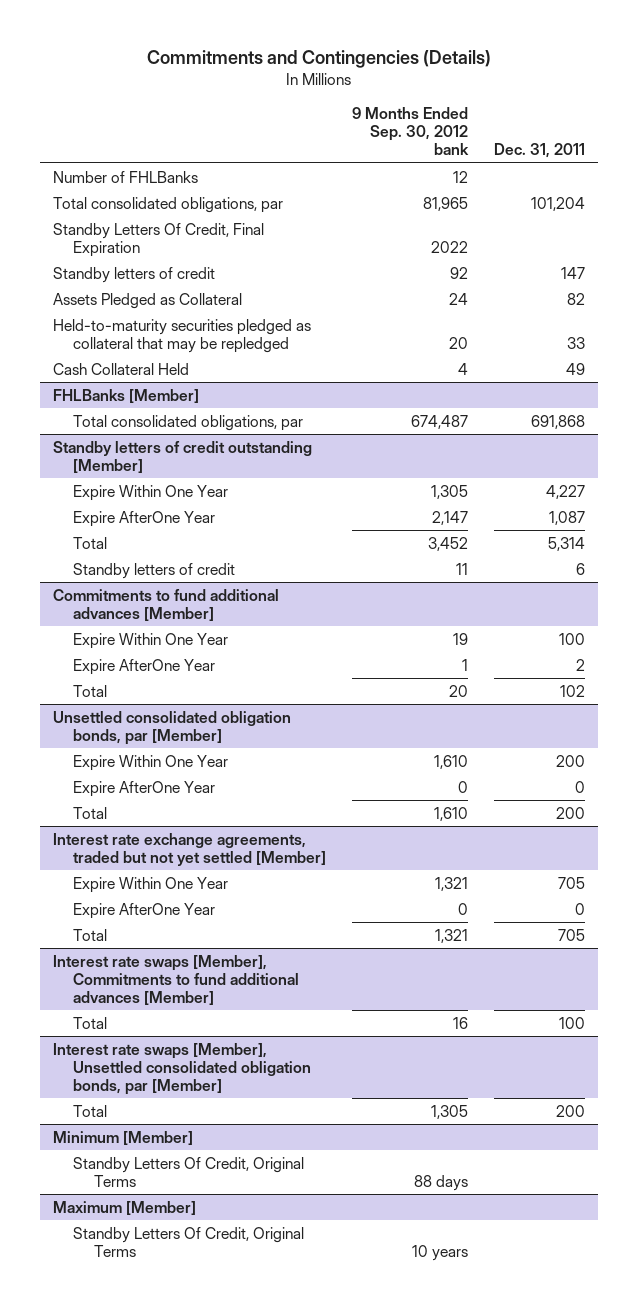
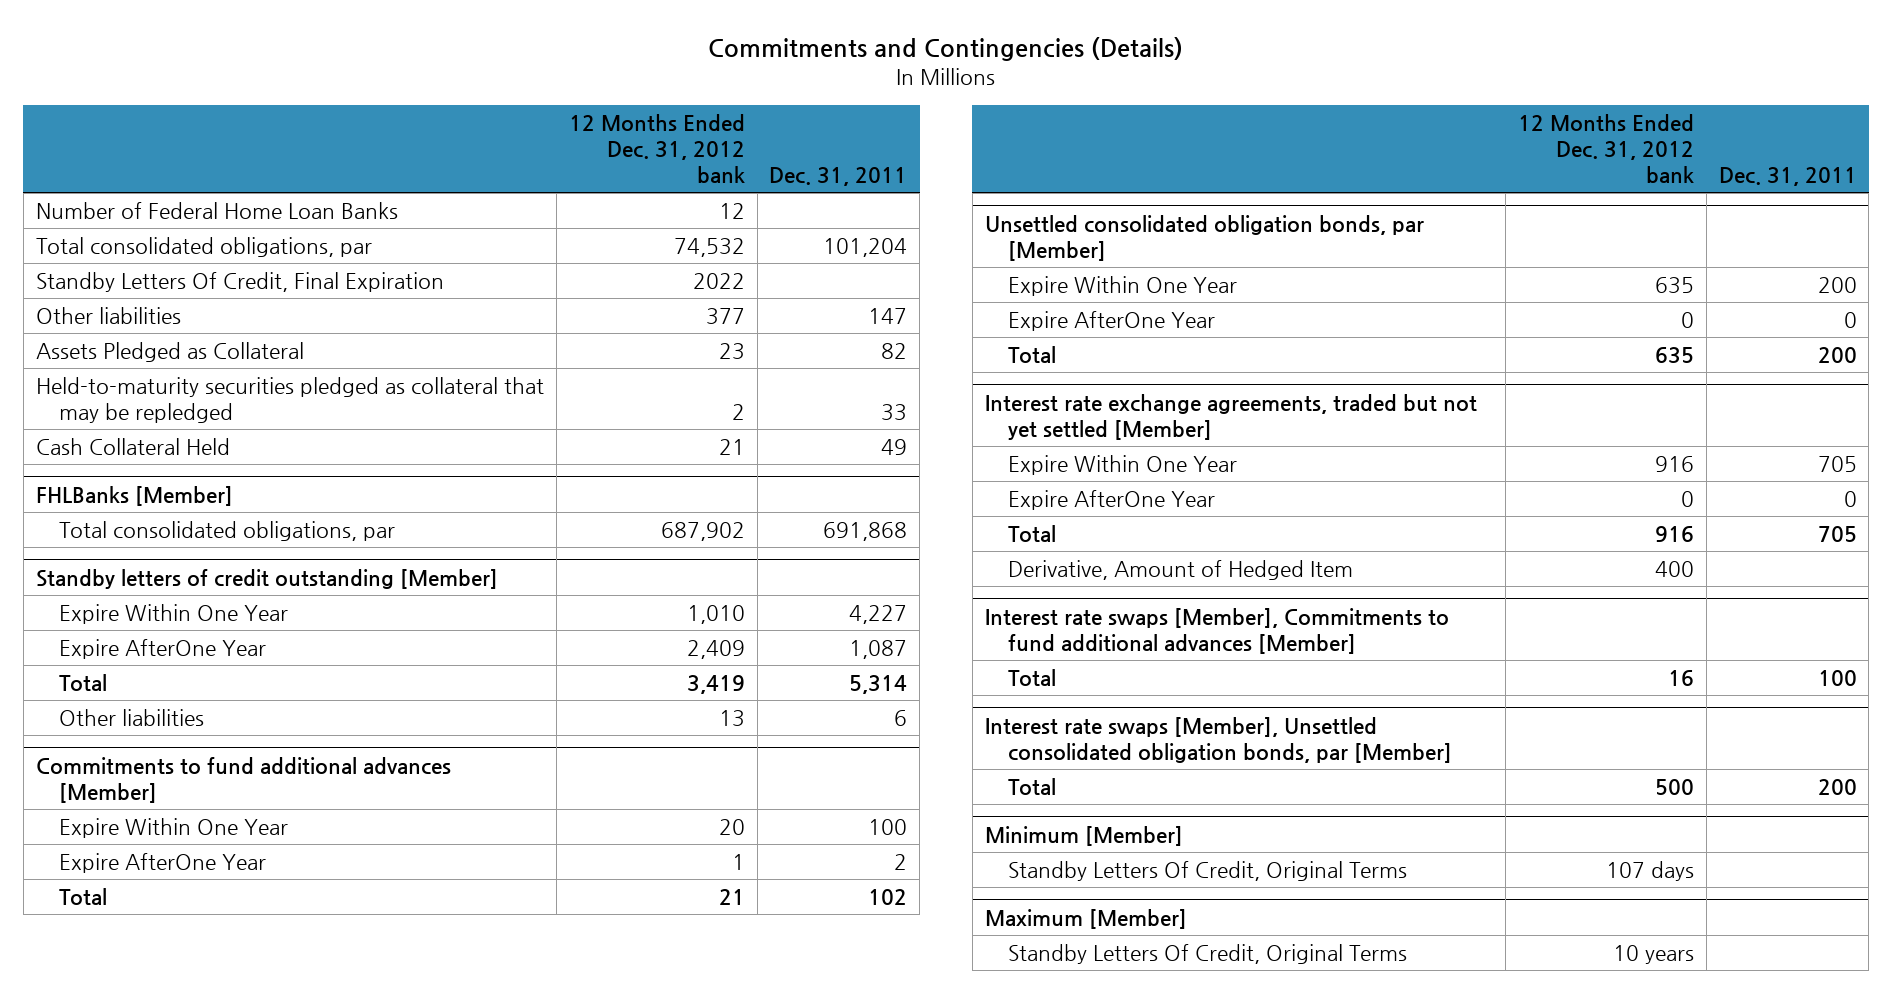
- | 9 Months Ended Sep. 30, 2012 bank | Dec. 31, 2011
+ | 12 Months Ended Dec. 31, 2012 bank | Dec. 31, 2011
- Number of FHLBanks | 12 |
+ Number of Federal Home Loan Banks | 12 |
- Standby letters of credit | 92 | 147
+ Other liabilities | 377 | 147
@ Standby letters of credit outstanding [Member]
- Standby letters of credit | 11 | 6
+ Other liabilities | 13 | 6
@ Interest rate exchange agreements, traded but not yet settled [Member]
+ Derivative, Amount of Hedged Item | 400 |

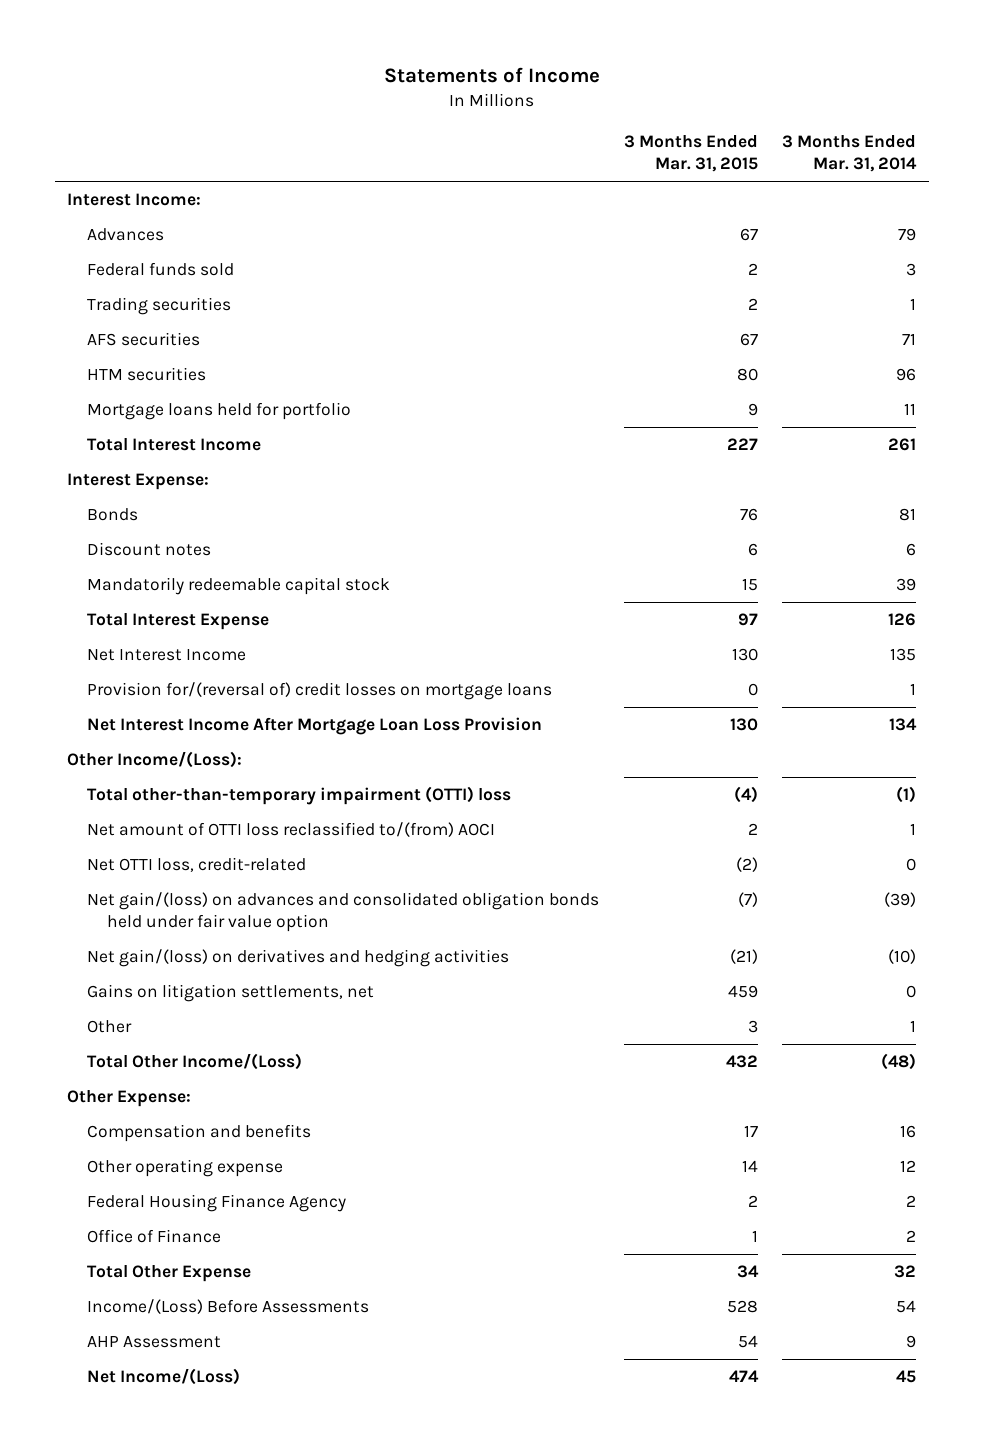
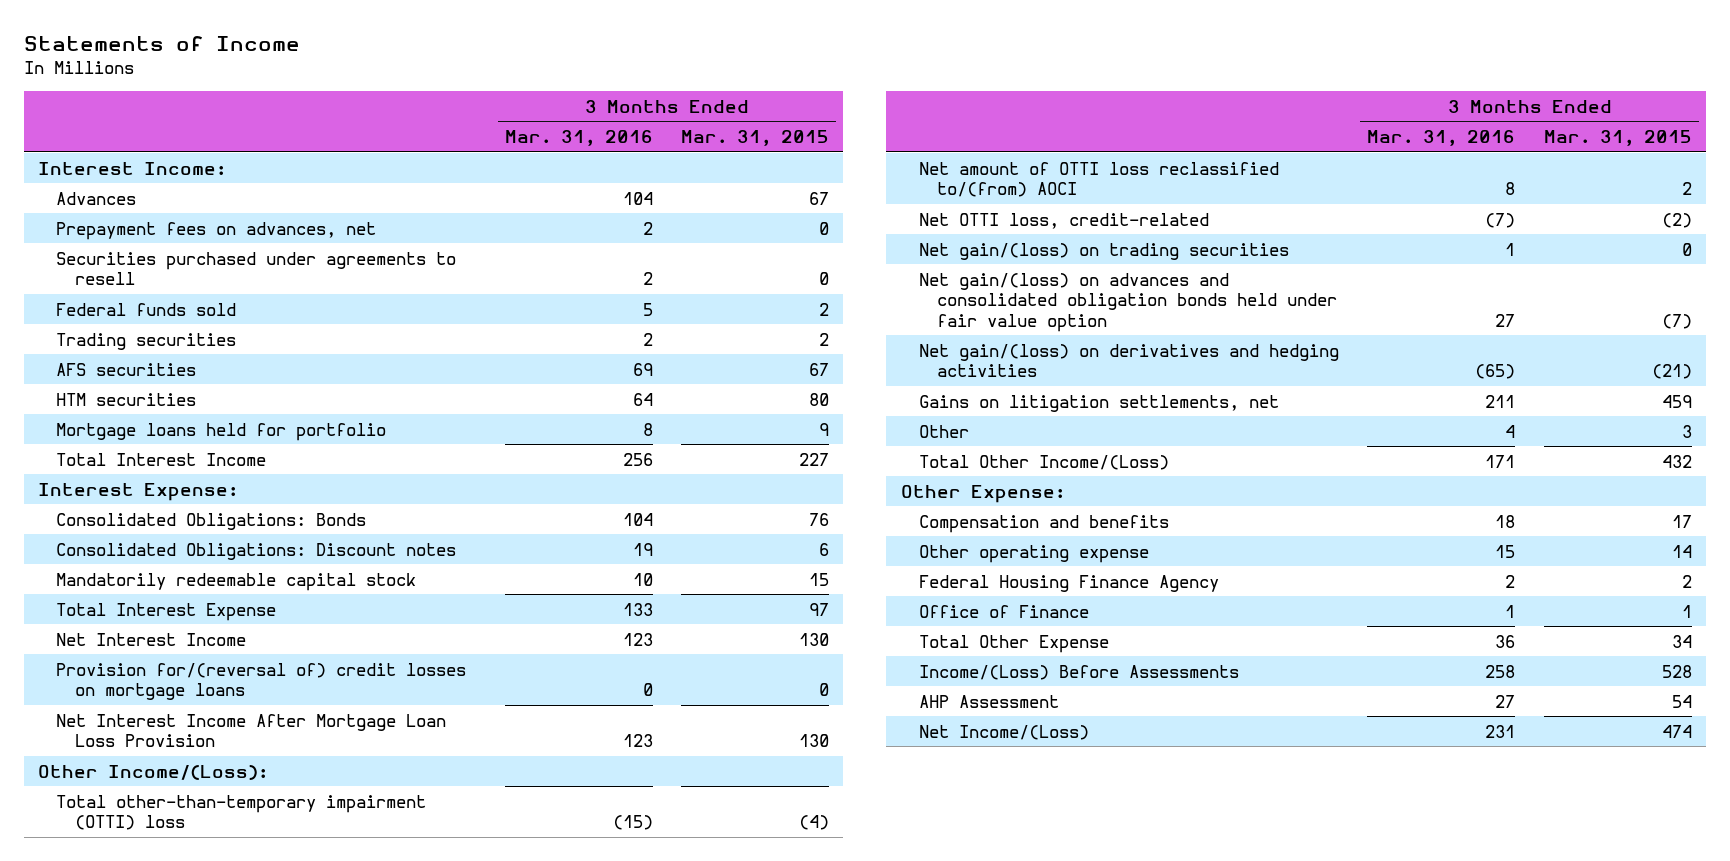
- | 3 Months Ended Mar. 31, 2015 | 3 Months Ended Mar. 31, 2014
+ | 3 Months Ended Mar. 31, 2016 | 3 Months Ended Mar. 31, 2015
+ Prepayment fees on advances, net | 2 | 0
+ Securities purchased under agreements to resell | 2 | 0
- Bonds | 76 | 81
- Discount notes | 6 | 6
+ Consolidated Obligations: Bonds | 104 | 76
+ Consolidated Obligations: Discount notes | 19 | 6
+ Net gain/(loss) on trading securities | 1 | 0

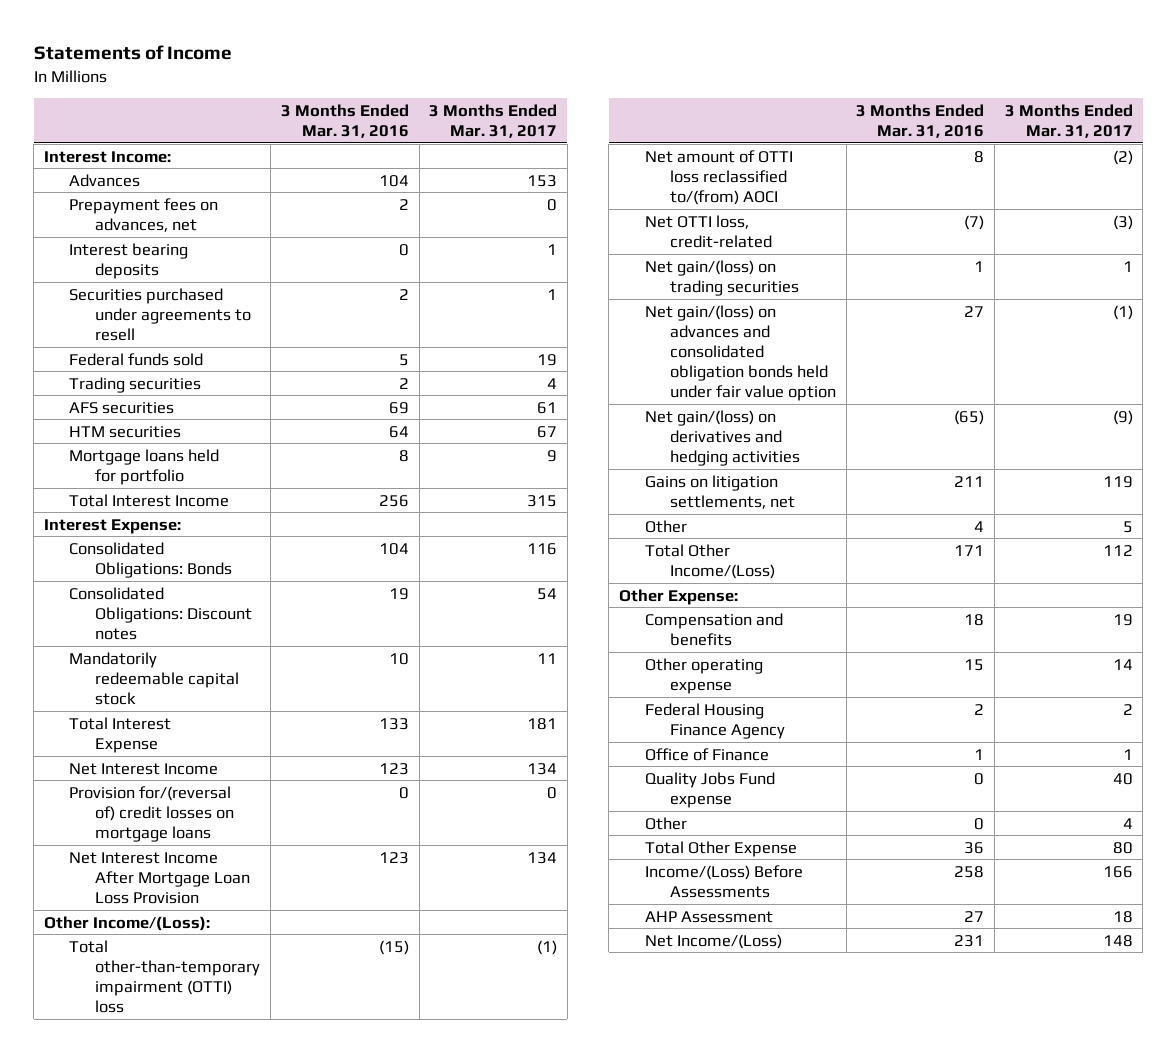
- | 3 Months Ended Mar. 31, 2016 | 3 Months Ended Mar. 31, 2015
+ | 3 Months Ended Mar. 31, 2016 | 3 Months Ended Mar. 31, 2017
+ Interest bearing deposits | 0 | 1
+ Quality Jobs Fund expense | 0 | 40
+ Other | 0 | 4

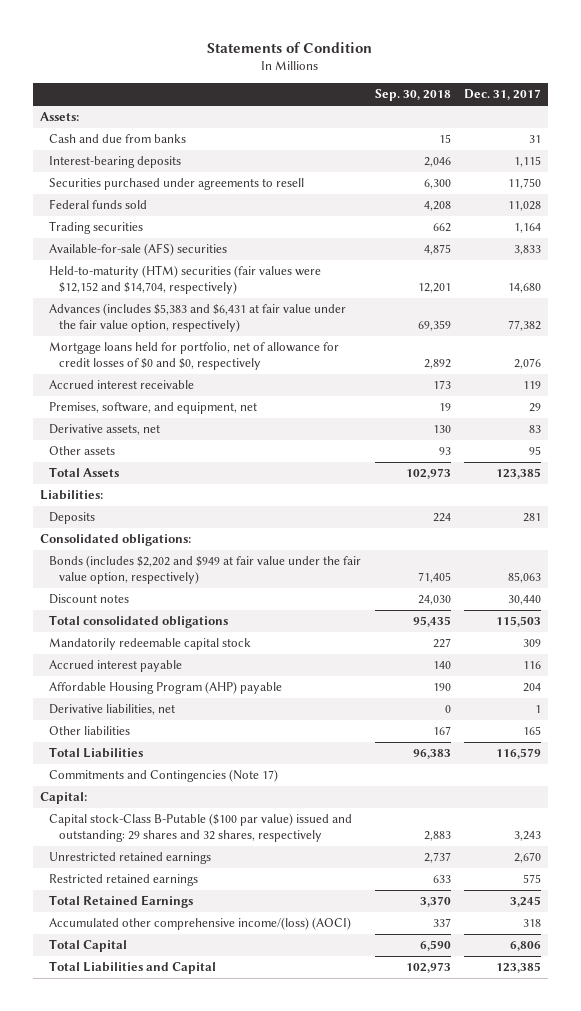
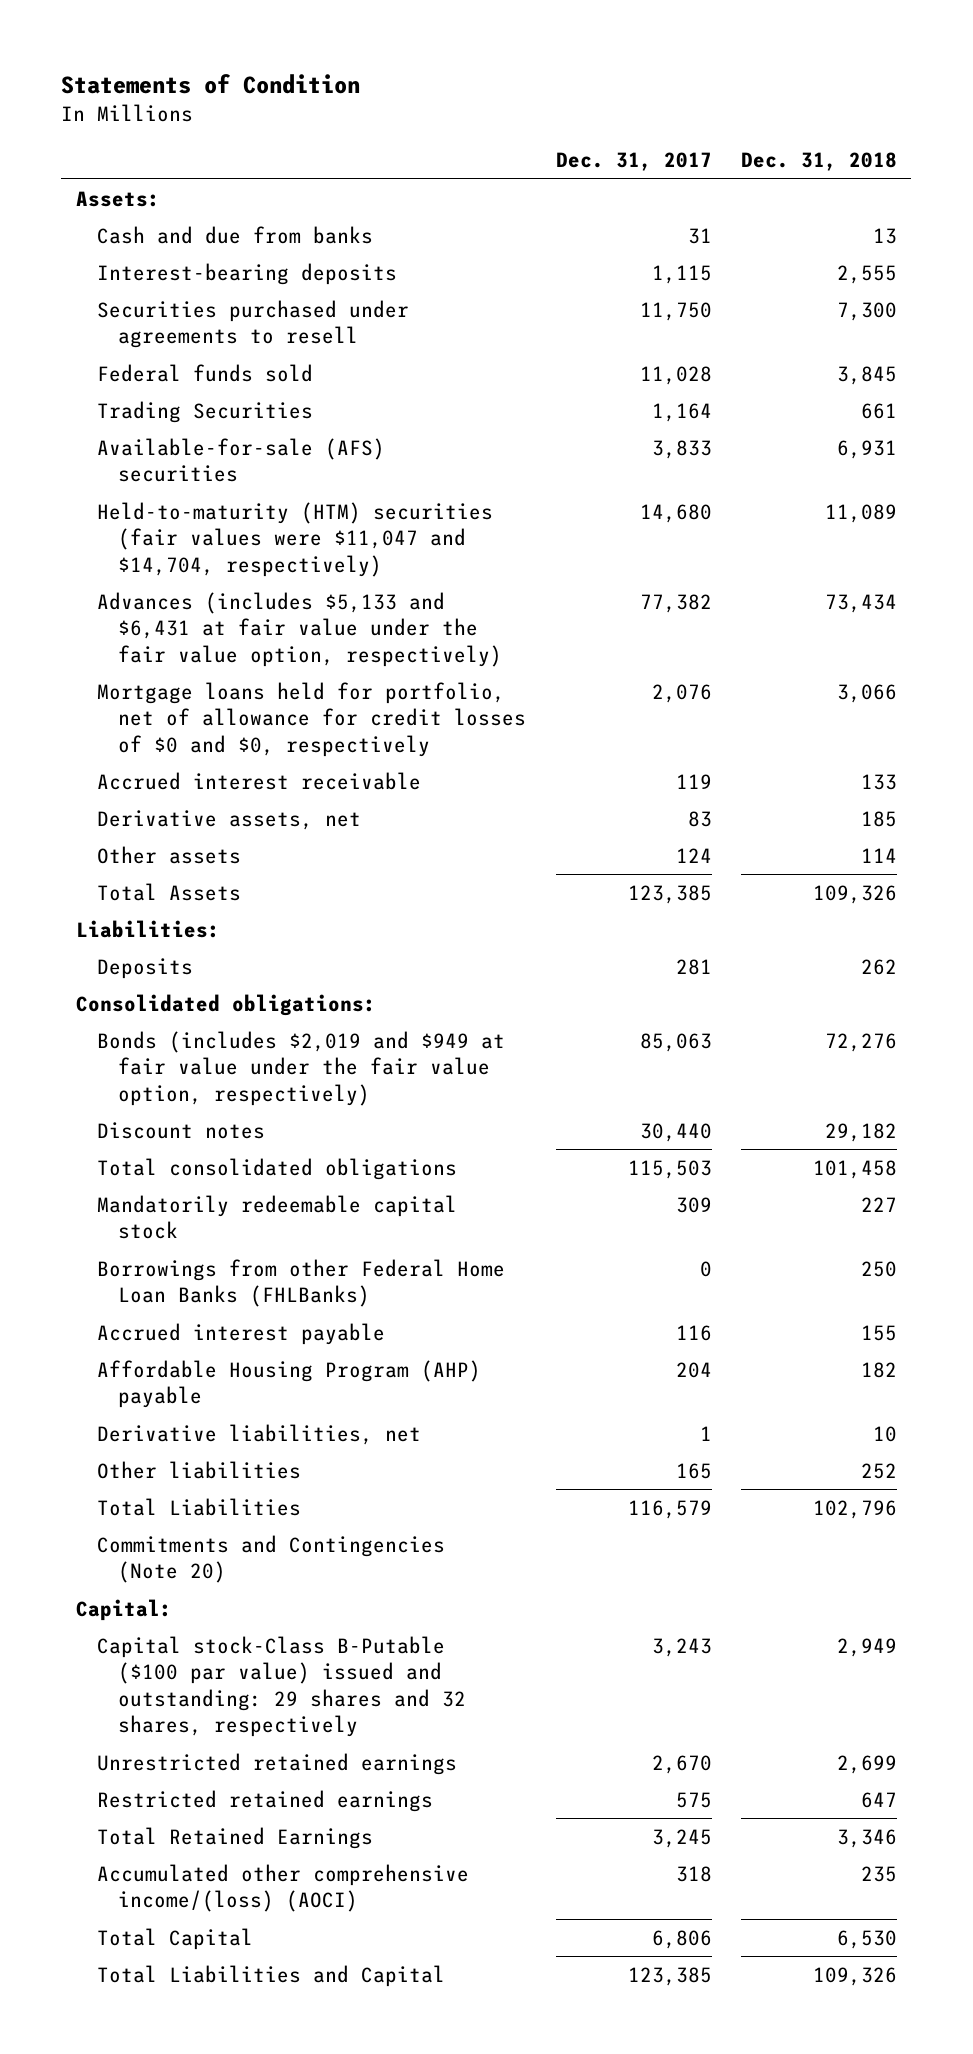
- | Sep. 30, 2018 | Dec. 31, 2017
+ | Dec. 31, 2017 | Dec. 31, 2018
- Trading securities | 662 | 1,164
+ Trading Securities | 1,164 | 661
- Held-to-maturity (HTM) securities (fair values were $12,152 and $14,704, respectively) | 12,201 | 14,680
- Advances (includes $5,383 and $6,431 at fair value under the fair value option, respectively) | 69,359 | 77,382
+ Held-to-maturity (HTM) securities (fair values were $11,047 and $14,704, respectively) | 14,680 | 11,089
+ Advances (includes $5,133 and $6,431 at fair value under the fair value option, respectively) | 77,382 | 73,434
- Premises, software, and equipment, net | 19 | 29
- Other assets | 93 | 95
+ Other assets | 124 | 114
- Bonds (includes $2,202 and $949 at fair value under the fair value option, respectively) | 71,405 | 85,063
+ Bonds (includes $2,019 and $949 at fair value under the fair value option, respectively) | 85,063 | 72,276
+ Borrowings from other Federal Home Loan Banks (FHLBanks) | 0 | 250
- Commitments and Contingencies (Note 17)
+ Commitments and Contingencies (Note 20)

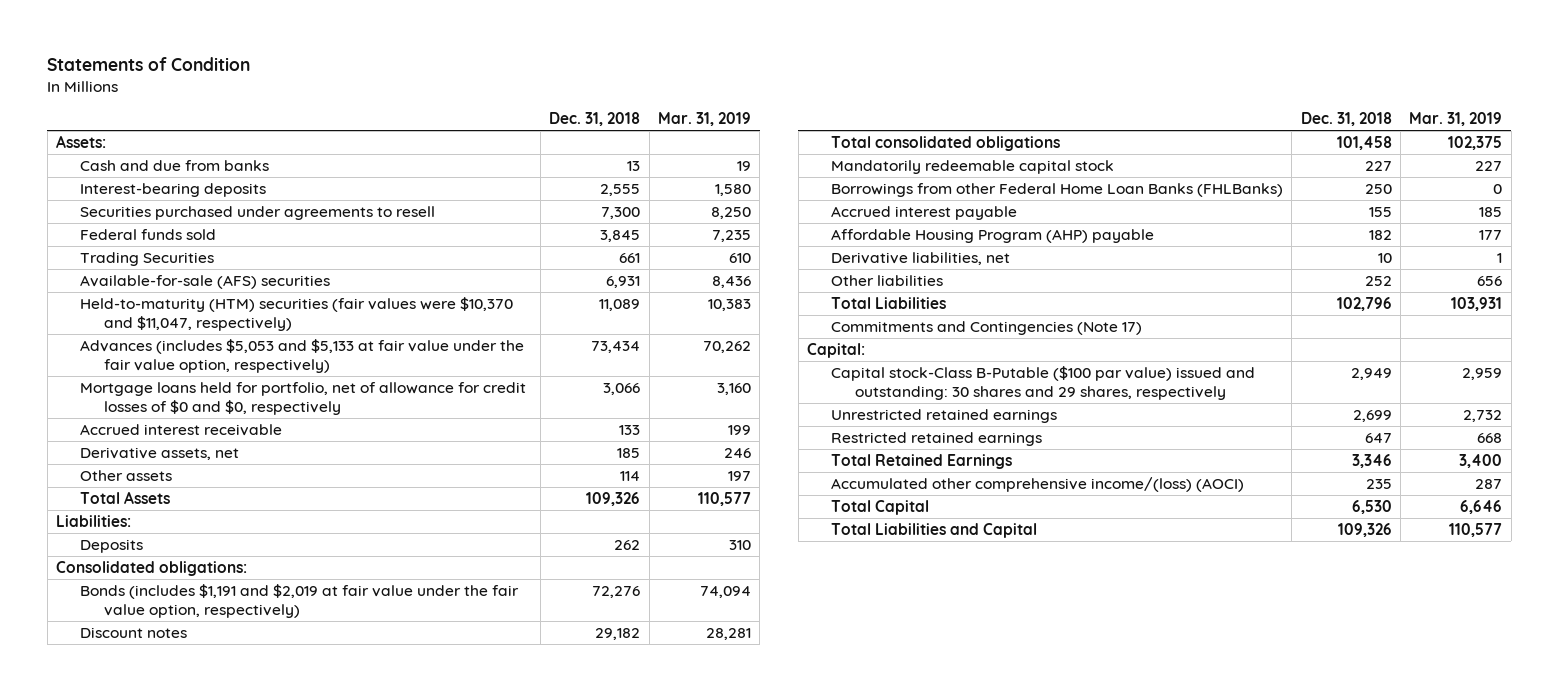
- | Dec. 31, 2017 | Dec. 31, 2018
+ | Dec. 31, 2018 | Mar. 31, 2019
- Held-to-maturity (HTM) securities (fair values were $11,047 and $14,704, respectively) | 14,680 | 11,089
- Advances (includes $5,133 and $6,431 at fair value under the fair value option, respectively) | 77,382 | 73,434
+ Held-to-maturity (HTM) securities (fair values were $10,370 and $11,047, respectively) | 11,089 | 10,383
+ Advances (includes $5,053 and $5,133 at fair value under the fair value option, respectively) | 73,434 | 70,262
- Bonds (includes $2,019 and $949 at fair value under the fair value option, respectively) | 85,063 | 72,276
+ Bonds (includes $1,191 and $2,019 at fair value under the fair value option, respectively) | 72,276 | 74,094
- Commitments and Contingencies (Note 20)
+ Commitments and Contingencies (Note 17)
- Capital stock-Class B-Putable ($100 par value) issued and outstanding: 29 shares and 32 shares, respectively | 3,243 | 2,949
+ Capital stock-Class B-Putable ($100 par value) issued and outstanding: 30 shares and 29 shares, respectively | 2,949 | 2,959

